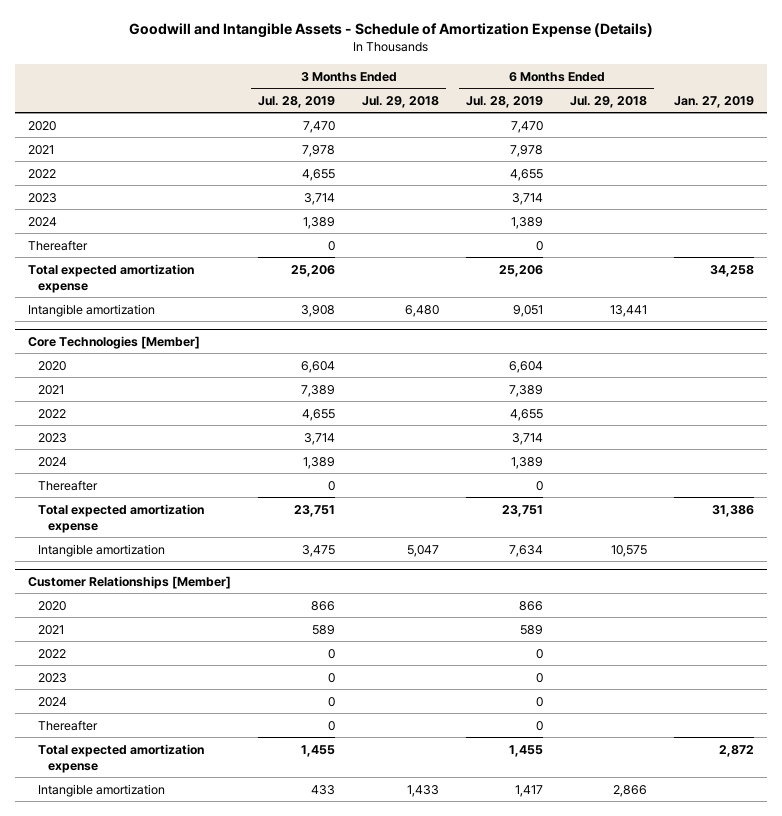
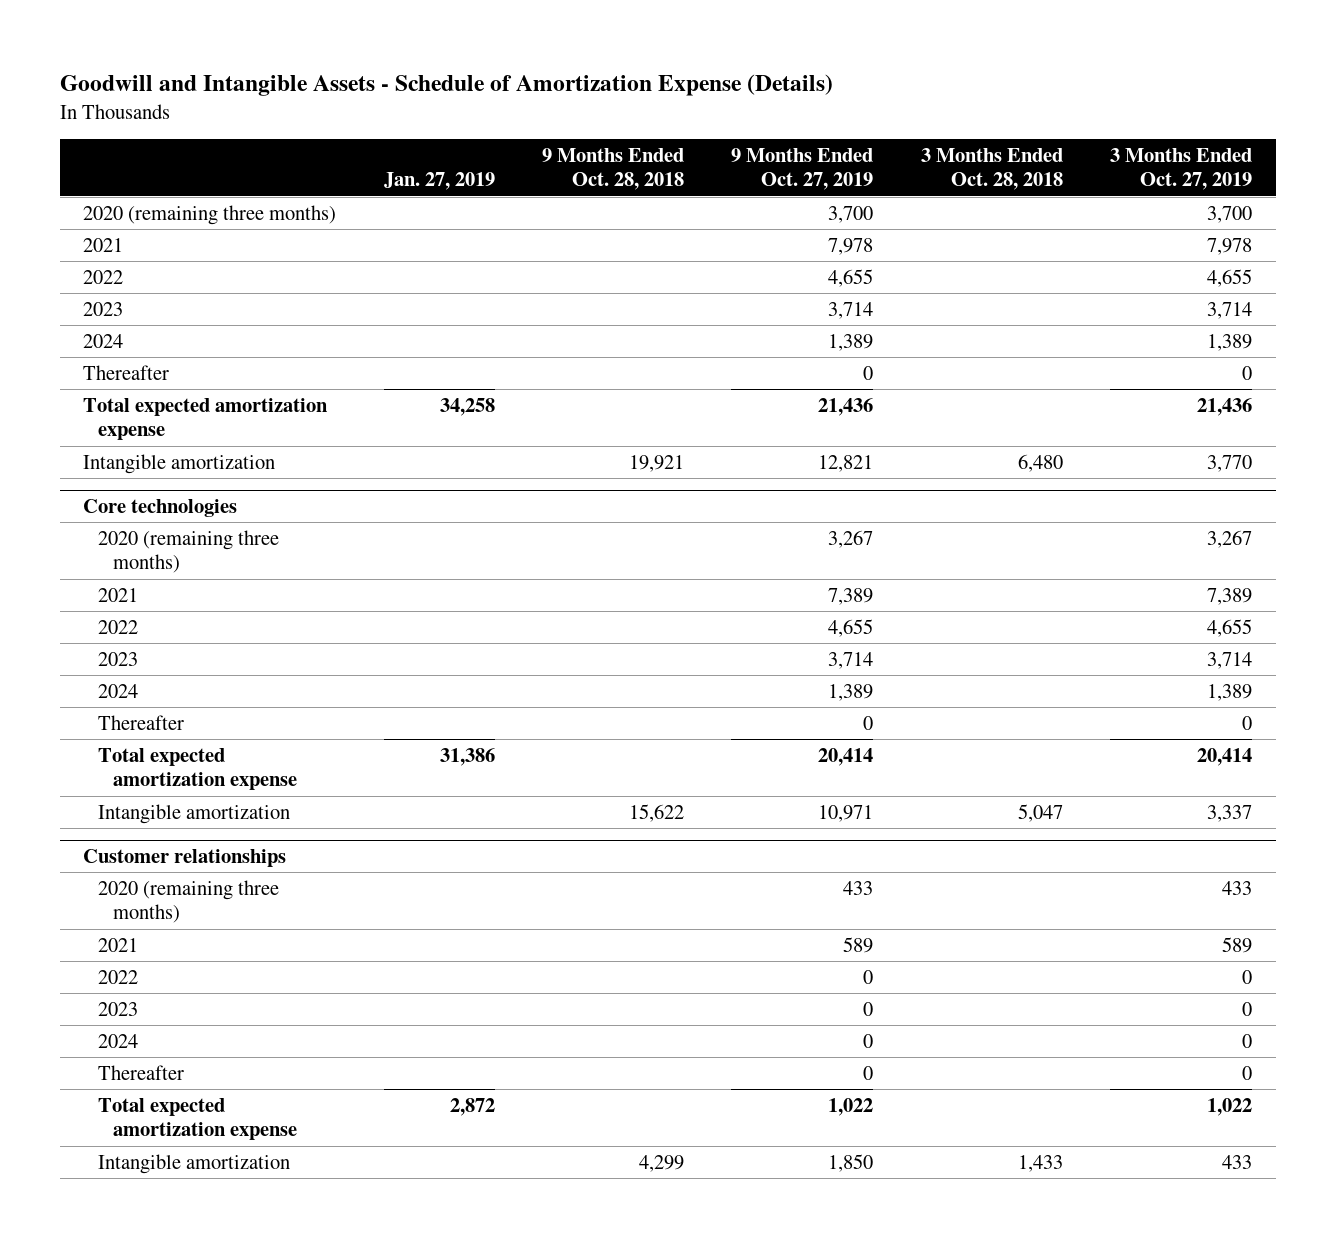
- | 3 Months Ended Jul. 28, 2019 | 3 Months Ended Jul. 29, 2018 | 6 Months Ended Jul. 28, 2019 | 6 Months Ended Jul. 29, 2018 | Jan. 27, 2019
+ | Jan. 27, 2019 | 9 Months Ended Oct. 28, 2018 | 9 Months Ended Oct. 27, 2019 | 3 Months Ended Oct. 28, 2018 | 3 Months Ended Oct. 27, 2019
- 2020 | 7,470 | | 7,470 | |
+ 2020 (remaining three months) | | | 3,700 | | 3,700
- Core Technologies [Member]
- 2020 | 6,604 | | 6,604 | |
+ Core technologies
+ 2020 (remaining three months) | | | 3,267 | | 3,267
- Customer Relationships [Member]
- 2020 | 866 | | 866 | |
+ Customer relationships
+ 2020 (remaining three months) | | | 433 | | 433

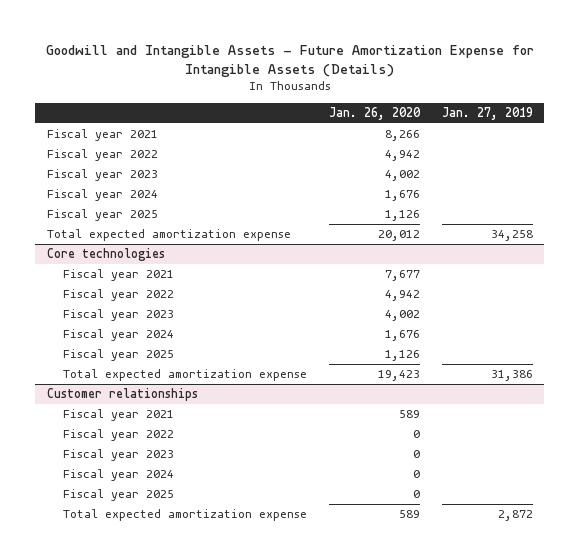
- Goodwill and Intangible Assets - Schedule of Amortization Expense (Details)
+ Goodwill and Intangible Assets - Future Amortization Expense for Intangible Assets (Details)
- | Jan. 27, 2019 | 9 Months Ended Oct. 28, 2018 | 9 Months Ended Oct. 27, 2019 | 3 Months Ended Oct. 28, 2018 | 3 Months Ended Oct. 27, 2019
+ | Jan. 26, 2020 | Jan. 27, 2019
- 2020 (remaining three months) | | | 3,700 | | 3,700
- 2021 | | | 7,978 | | 7,978
- 2022 | | | 4,655 | | 4,655
- 2023 | | | 3,714 | | 3,714
- 2024 | | | 1,389 | | 1,389
- Thereafter | | | 0 | | 0
+ Fiscal year 2021 | 8,266 |
+ Fiscal year 2022 | 4,942 |
+ Fiscal year 2023 | 4,002 |
+ Fiscal year 2024 | 1,676 |
+ Fiscal year 2025 | 1,126 |
- Intangible amortization | | 19,921 | 12,821 | 6,480 | 3,770
@ Core technologies
- 2020 (remaining three months) | | | 3,267 | | 3,267
- 2021 | | | 7,389 | | 7,389
- 2022 | | | 4,655 | | 4,655
- 2023 | | | 3,714 | | 3,714
- 2024 | | | 1,389 | | 1,389
- Thereafter | | | 0 | | 0
+ Fiscal year 2021 | 7,677 |
+ Fiscal year 2022 | 4,942 |
+ Fiscal year 2023 | 4,002 |
+ Fiscal year 2024 | 1,676 |
+ Fiscal year 2025 | 1,126 |
- Intangible amortization | | 15,622 | 10,971 | 5,047 | 3,337
@ Customer relationships
- 2020 (remaining three months) | | | 433 | | 433
- 2021 | | | 589 | | 589
- 2022 | | | 0 | | 0
- 2023 | | | 0 | | 0
- 2024 | | | 0 | | 0
- Thereafter | | | 0 | | 0
+ Fiscal year 2021 | 589 |
+ Fiscal year 2022 | 0 |
+ Fiscal year 2023 | 0 |
+ Fiscal year 2024 | 0 |
+ Fiscal year 2025 | 0 |
- Intangible amortization | | 4,299 | 1,850 | 1,433 | 433

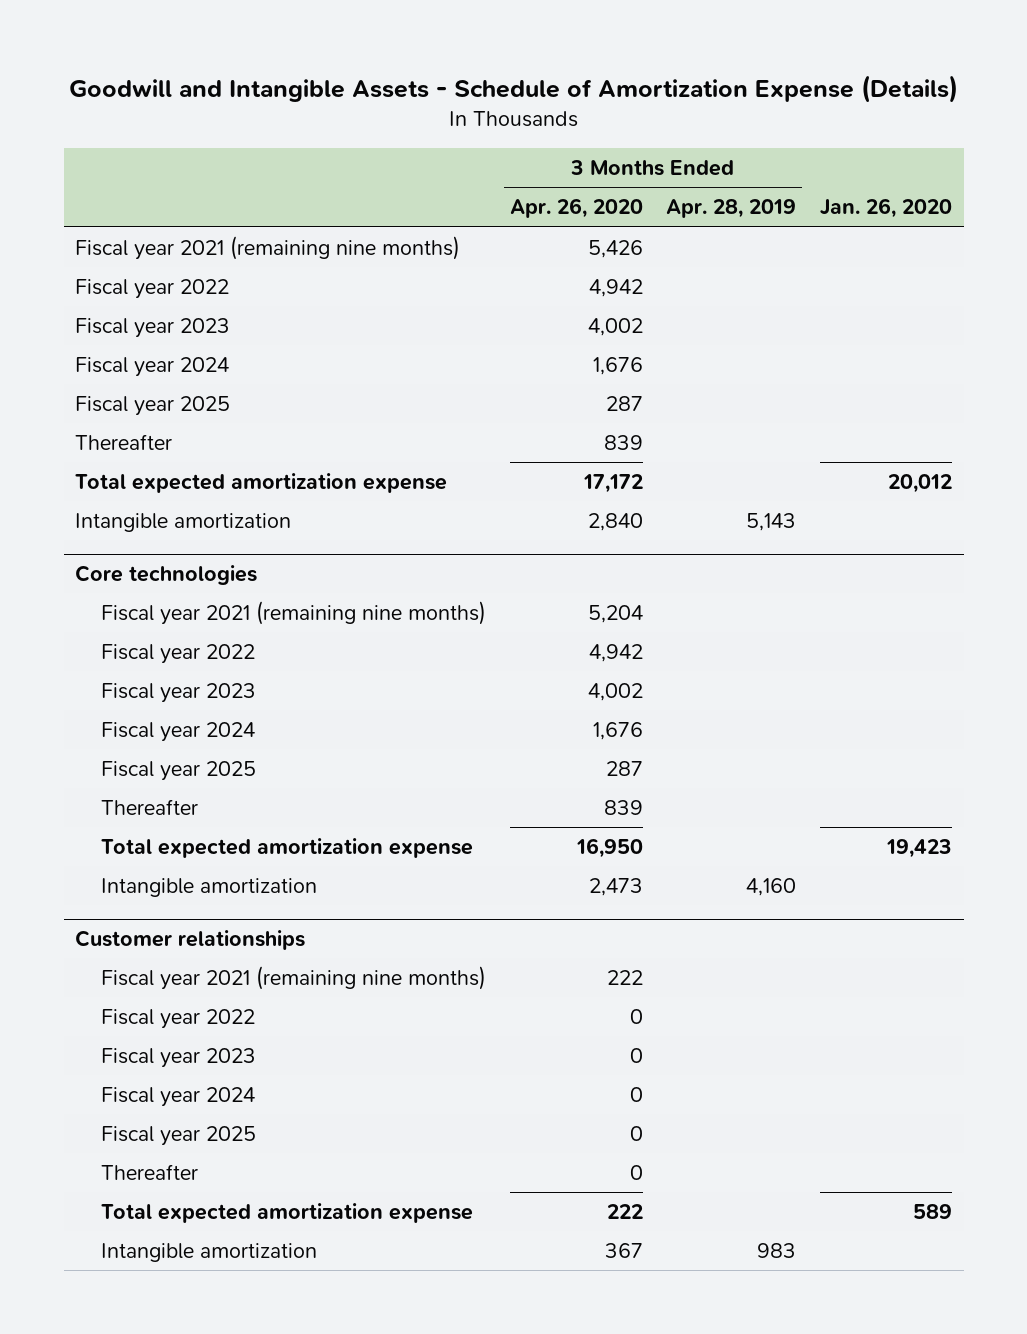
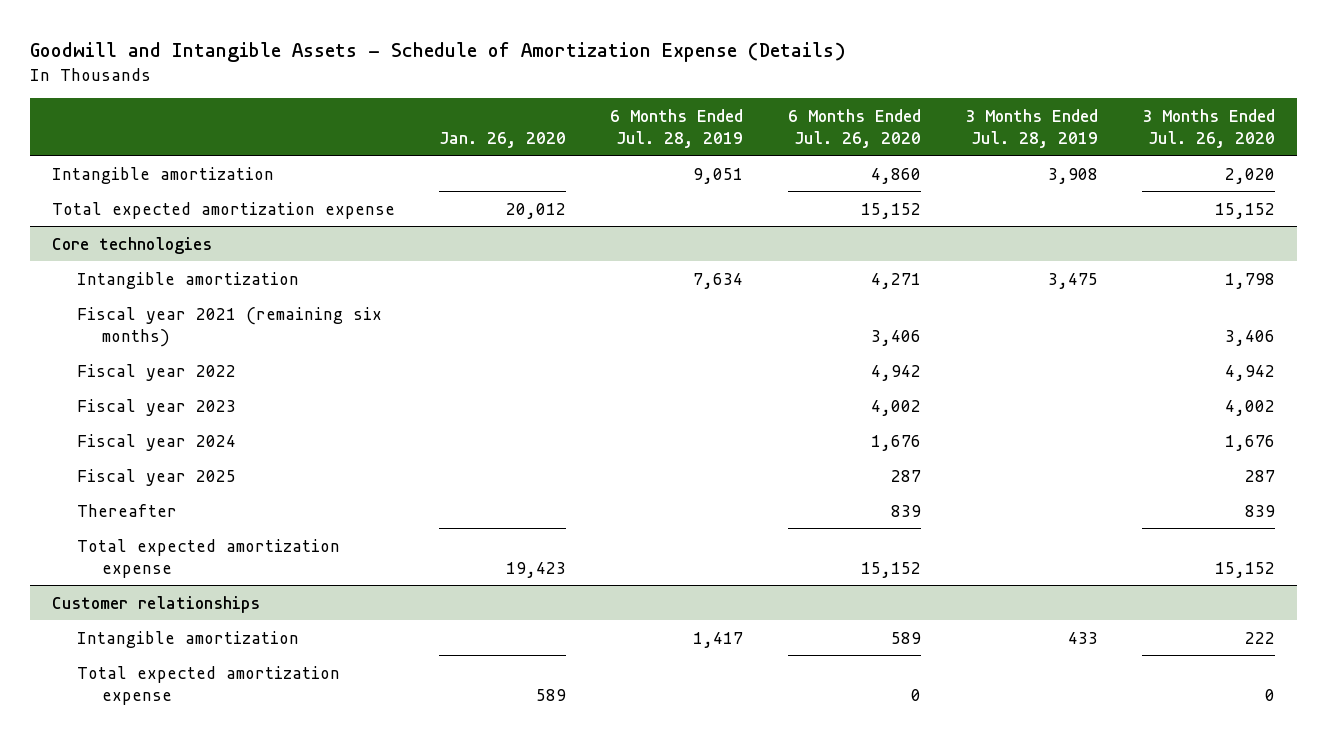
- | 3 Months Ended Apr. 26, 2020 | 3 Months Ended Apr. 28, 2019 | Jan. 26, 2020
+ | Jan. 26, 2020 | 6 Months Ended Jul. 28, 2019 | 6 Months Ended Jul. 26, 2020 | 3 Months Ended Jul. 28, 2019 | 3 Months Ended Jul. 26, 2020
- Fiscal year 2021 (remaining nine months) | 5,426 | |
- Fiscal year 2022 | 4,942 | |
- Fiscal year 2023 | 4,002 | |
- Fiscal year 2024 | 1,676 | |
- Fiscal year 2025 | 287 | |
- Thereafter | 839 | |
moved down: Total expected amortization expense | 20,012 | | 15,152 | | 15,152
@ Core technologies
- Fiscal year 2021 (remaining nine months) | 5,204 | |
moved up: Intangible amortization | | 7,634 | 4,271 | 3,475 | 1,798
+ Fiscal year 2021 (remaining six months) | | | 3,406 | | 3,406
@ Customer relationships
- Fiscal year 2021 (remaining nine months) | 222 | |
- Fiscal year 2022 | 0 | |
- Fiscal year 2023 | 0 | |
- Fiscal year 2024 | 0 | |
- Fiscal year 2025 | 0 | |
- Thereafter | 0 | |
moved down: Total expected amortization expense | 589 | | 0 | | 0

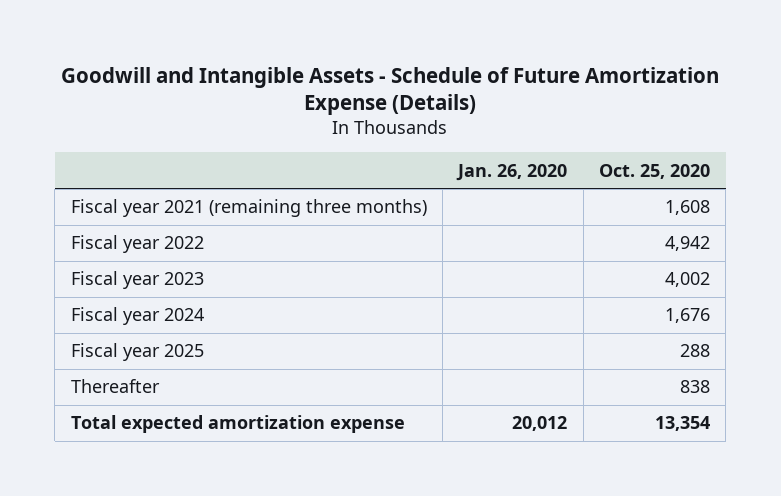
- Goodwill and Intangible Assets - Schedule of Amortization Expense (Details)
+ Goodwill and Intangible Assets - Schedule of Future Amortization Expense (Details)
- | Jan. 26, 2020 | 6 Months Ended Jul. 28, 2019 | 6 Months Ended Jul. 26, 2020 | 3 Months Ended Jul. 28, 2019 | 3 Months Ended Jul. 26, 2020
+ | Jan. 26, 2020 | Oct. 25, 2020
- Intangible amortization | | 9,051 | 4,860 | 3,908 | 2,020
+ Fiscal year 2021 (remaining three months) | | 1,608
+ Fiscal year 2022 | | 4,942
+ Fiscal year 2023 | | 4,002
+ Fiscal year 2024 | | 1,676
+ Fiscal year 2025 | | 288
+ Thereafter | | 838
- Core technologies
- Intangible amortization | | 7,634 | 4,271 | 3,475 | 1,798
- Fiscal year 2021 (remaining six months) | | | 3,406 | | 3,406
- Fiscal year 2022 | | | 4,942 | | 4,942
- Fiscal year 2023 | | | 4,002 | | 4,002
- Fiscal year 2024 | | | 1,676 | | 1,676
- Fiscal year 2025 | | | 287 | | 287
- Thereafter | | | 839 | | 839
- Total expected amortization expense | 19,423 | | 15,152 | | 15,152
- Customer relationships
- Intangible amortization | | 1,417 | 589 | 433 | 222
- Total expected amortization expense | 589 | | 0 | | 0

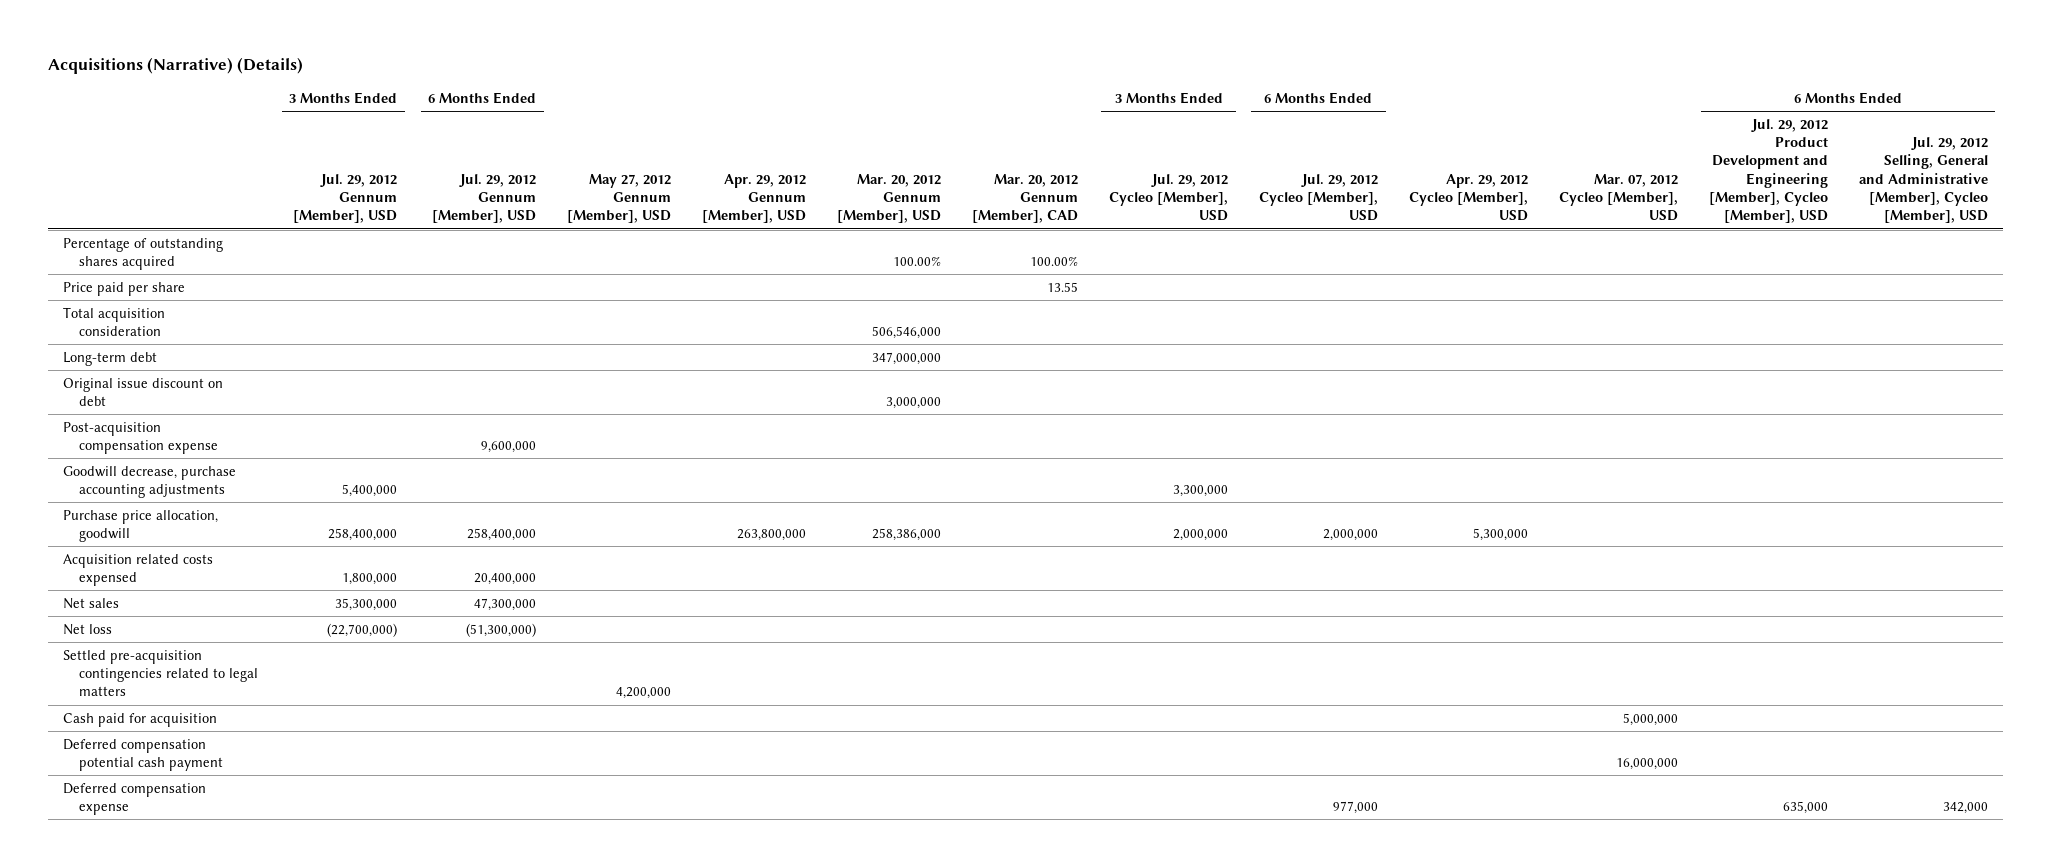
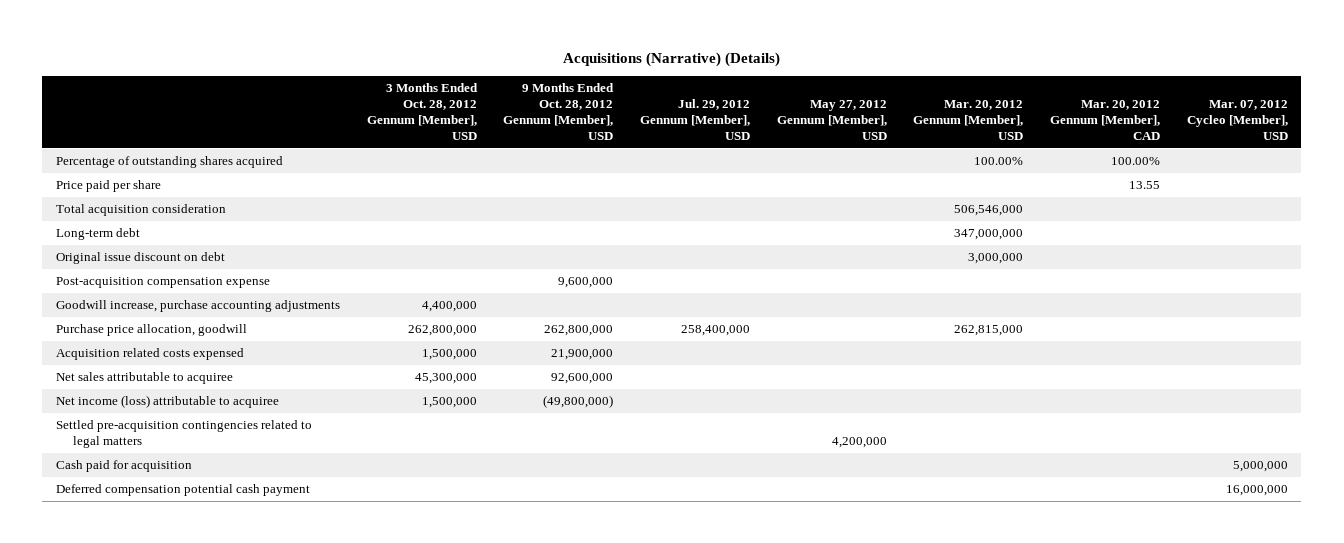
- | 3 Months Ended Jul. 29, 2012 Gennum [Member], USD | 6 Months Ended Jul. 29, 2012 Gennum [Member], USD | May 27, 2012 Gennum [Member], USD | Apr. 29, 2012 Gennum [Member], USD | Mar. 20, 2012 Gennum [Member], USD | Mar. 20, 2012 Gennum [Member], CAD | 3 Months Ended Jul. 29, 2012 Cycleo [Member], USD | 6 Months Ended Jul. 29, 2012 Cycleo [Member], USD | Apr. 29, 2012 Cycleo [Member], USD | Mar. 07, 2012 Cycleo [Member], USD | 6 Months Ended Jul. 29, 2012 Product Development and Engineering [Member], Cycleo [Member], USD | 6 Months Ended Jul. 29, 2012 Selling, General and Administrative [Member], Cycleo [Member], USD
+ | 3 Months Ended Oct. 28, 2012 Gennum [Member], USD | 9 Months Ended Oct. 28, 2012 Gennum [Member], USD | Jul. 29, 2012 Gennum [Member], USD | May 27, 2012 Gennum [Member], USD | Mar. 20, 2012 Gennum [Member], USD | Mar. 20, 2012 Gennum [Member], CAD | Mar. 07, 2012 Cycleo [Member], USD
- Goodwill decrease, purchase accounting adjustments | 5,400,000 | | | | | | 3,300,000 | | | | |
- Purchase price allocation, goodwill | 258,400,000 | 258,400,000 | | 263,800,000 | 258,386,000 | | 2,000,000 | 2,000,000 | 5,300,000 | | |
+ Goodwill increase, purchase accounting adjustments | 4,400,000 | | | | | |
+ Purchase price allocation, goodwill | 262,800,000 | 262,800,000 | 258,400,000 | | 262,815,000 | |
- Net sales | 35,300,000 | 47,300,000 | | | | | | | | | |
- Net loss | (22,700,000) | (51,300,000) | | | | | | | | | |
+ Net sales attributable to acquiree | 45,300,000 | 92,600,000 | | | | |
+ Net income (loss) attributable to acquiree | 1,500,000 | (49,800,000) | | | | |
- Deferred compensation expense | | | | | | | | 977,000 | | | 635,000 | 342,000

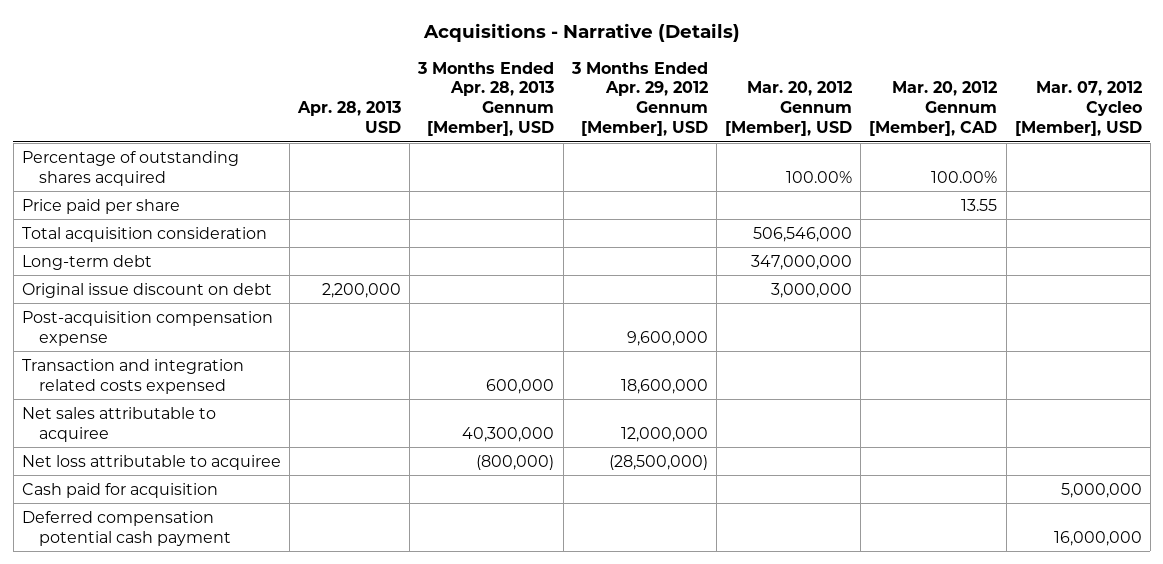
- Acquisitions (Narrative) (Details)
+ Acquisitions - Narrative (Details)
- | 3 Months Ended Oct. 28, 2012 Gennum [Member], USD | 9 Months Ended Oct. 28, 2012 Gennum [Member], USD | Jul. 29, 2012 Gennum [Member], USD | May 27, 2012 Gennum [Member], USD | Mar. 20, 2012 Gennum [Member], USD | Mar. 20, 2012 Gennum [Member], CAD | Mar. 07, 2012 Cycleo [Member], USD
+ | Apr. 28, 2013 USD | 3 Months Ended Apr. 28, 2013 Gennum [Member], USD | 3 Months Ended Apr. 29, 2012 Gennum [Member], USD | Mar. 20, 2012 Gennum [Member], USD | Mar. 20, 2012 Gennum [Member], CAD | Mar. 07, 2012 Cycleo [Member], USD
- Goodwill increase, purchase accounting adjustments | 4,400,000 | | | | | |
- Purchase price allocation, goodwill | 262,800,000 | 262,800,000 | 258,400,000 | | 262,815,000 | |
- Acquisition related costs expensed | 1,500,000 | 21,900,000 | | | | |
+ Transaction and integration related costs expensed | | 600,000 | 18,600,000 | | |
- Net income (loss) attributable to acquiree | 1,500,000 | (49,800,000) | | | | |
- Settled pre-acquisition contingencies related to legal matters | | | | 4,200,000 | | |
+ Net loss attributable to acquiree | | (800,000) | (28,500,000) | | |

